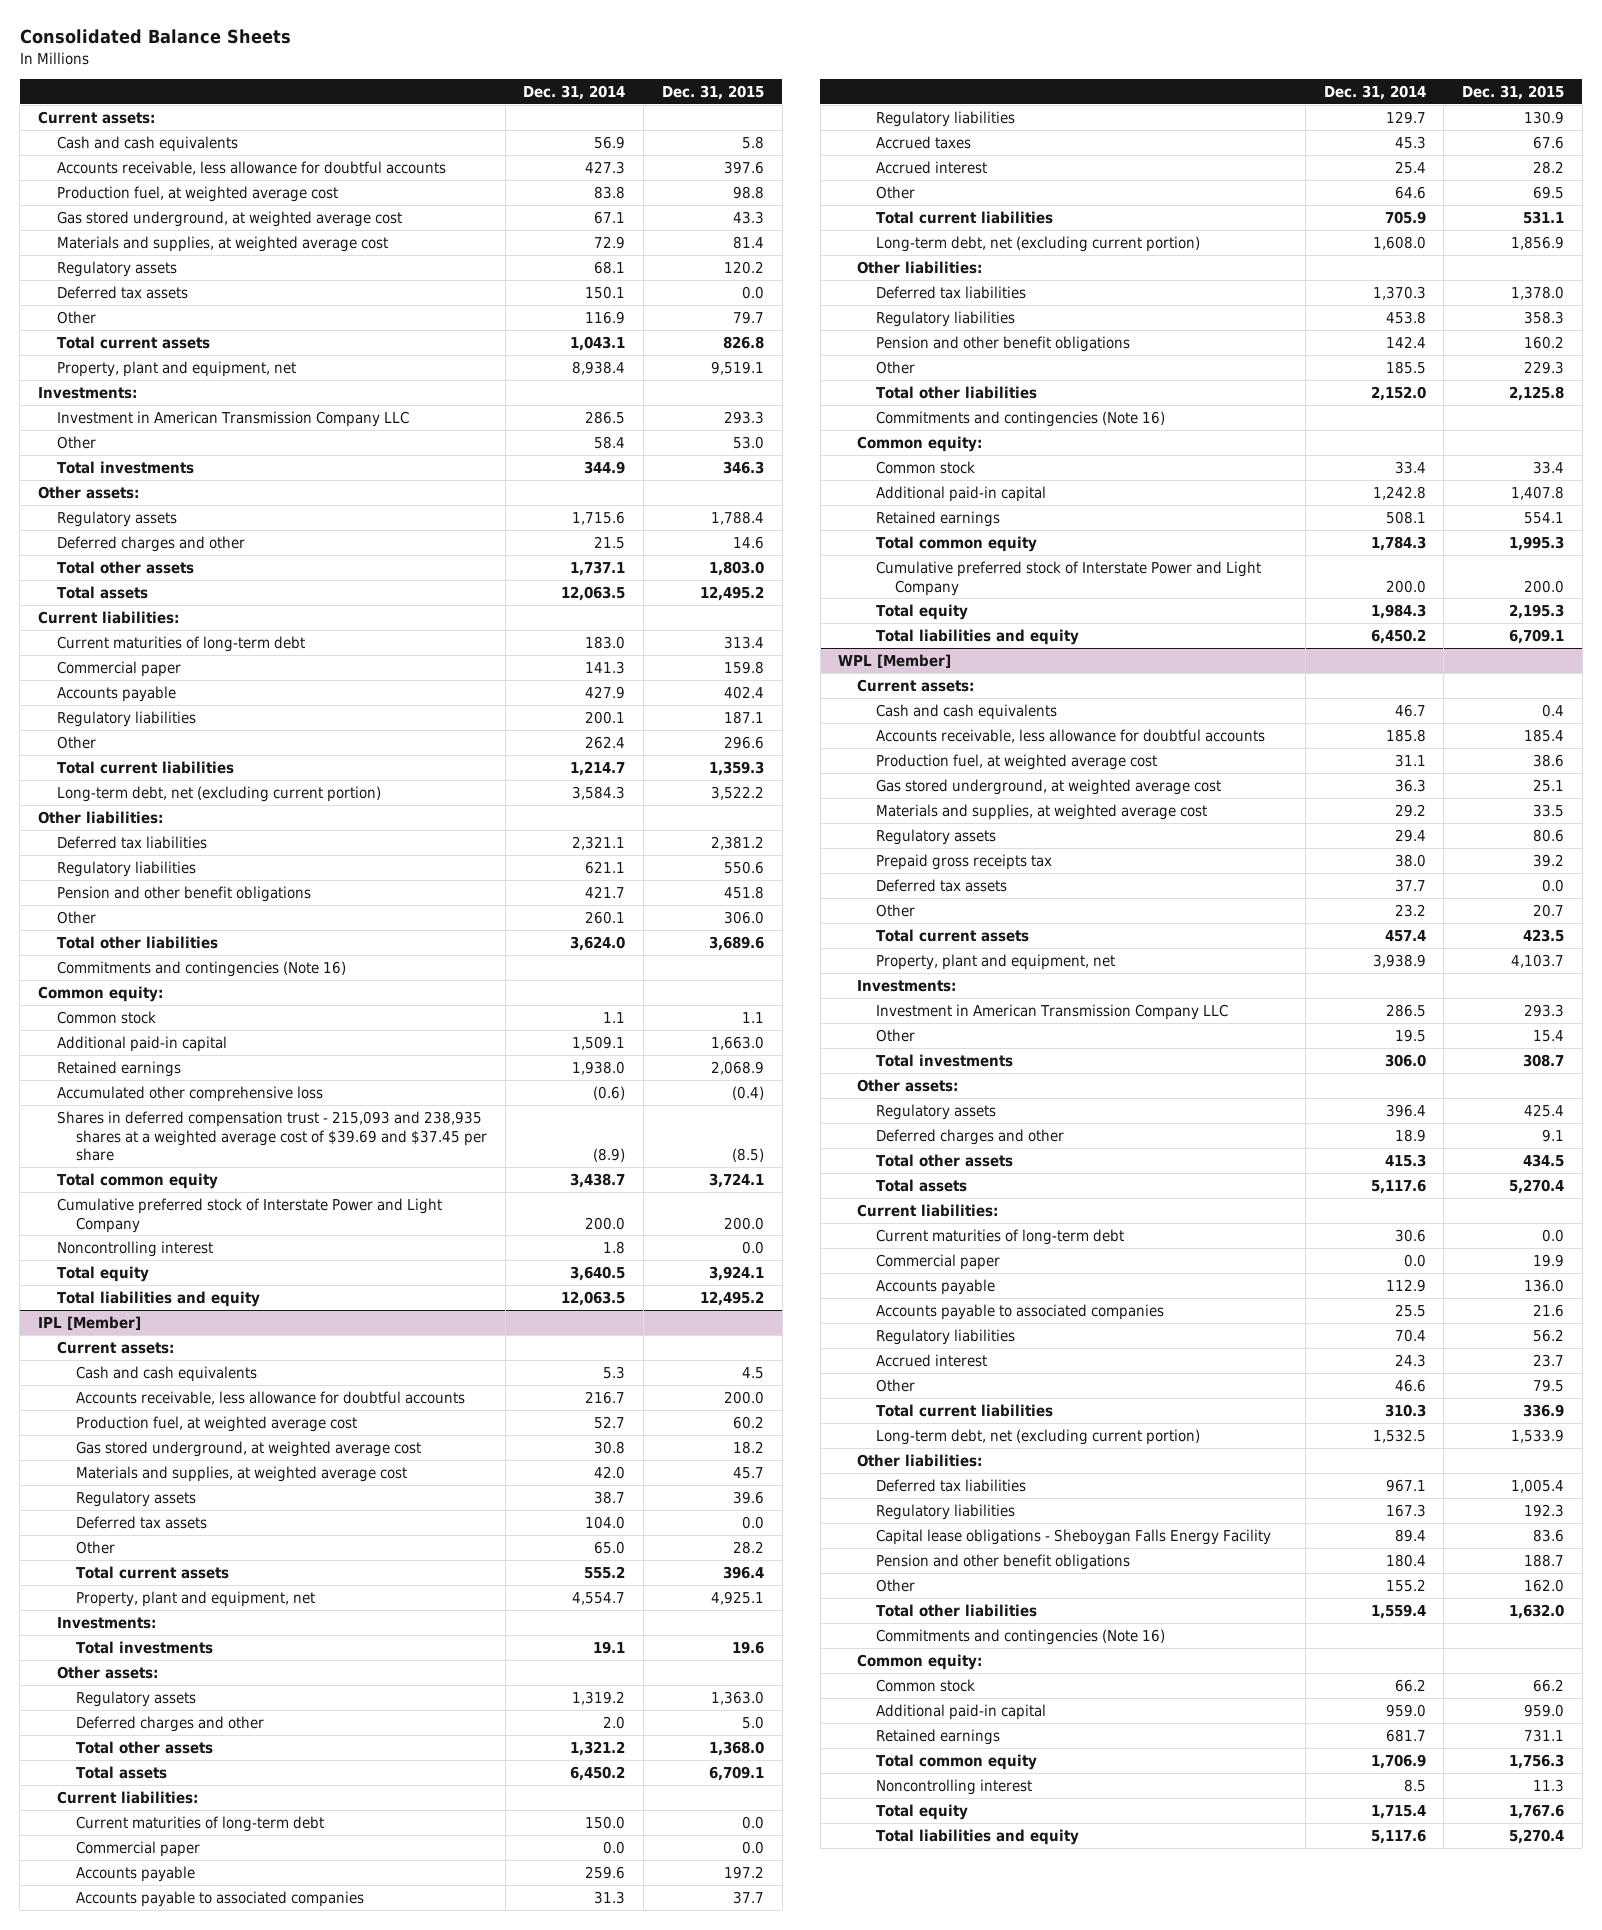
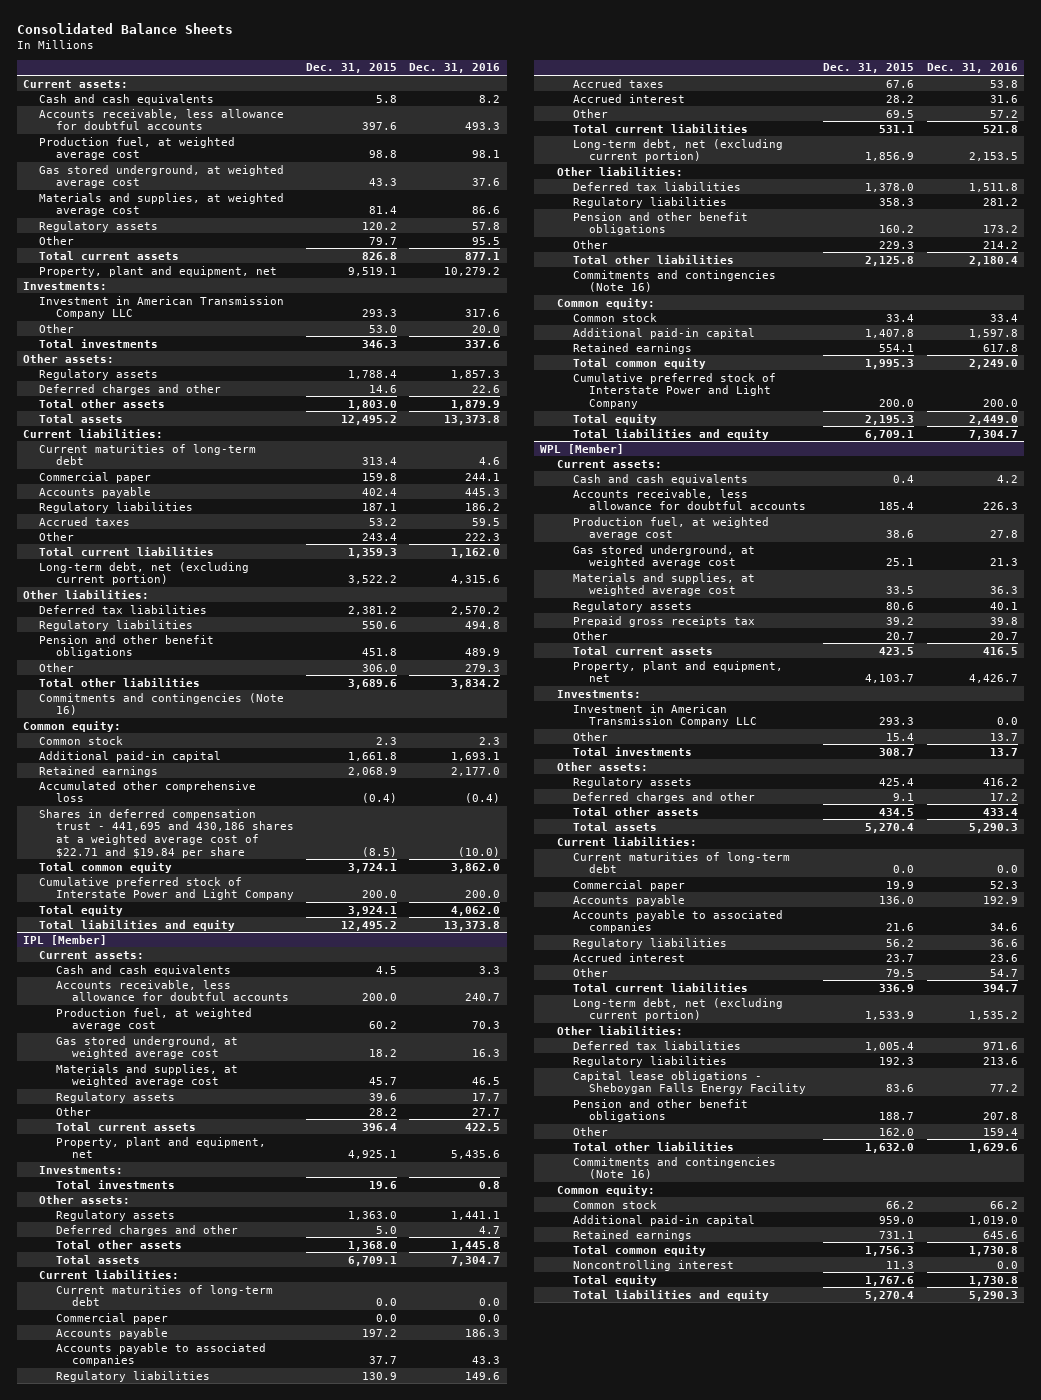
- | Dec. 31, 2014 | Dec. 31, 2015
+ | Dec. 31, 2015 | Dec. 31, 2016
- Deferred tax assets | 150.1 | 0.0
- Other | 262.4 | 296.6
+ Accrued taxes | 53.2 | 59.5
+ Other | 243.4 | 222.3
- Common stock | 1.1 | 1.1
- Additional paid-in capital | 1,509.1 | 1,663.0
+ Common stock | 2.3 | 2.3
+ Additional paid-in capital | 1,661.8 | 1,693.1
- Shares in deferred compensation trust - 215,093 and 238,935 shares at a weighted average cost of $39.69 and $37.45 per share | (8.9) | (8.5)
+ Shares in deferred compensation trust - 441,695 and 430,186 shares at a weighted average cost of $22.71 and $19.84 per share | (8.5) | (10.0)
- Noncontrolling interest | 1.8 | 0.0
@ IPL [Member]
- Deferred tax assets | 104.0 | 0.0
@ WPL [Member]
- Deferred tax assets | 37.7 | 0.0

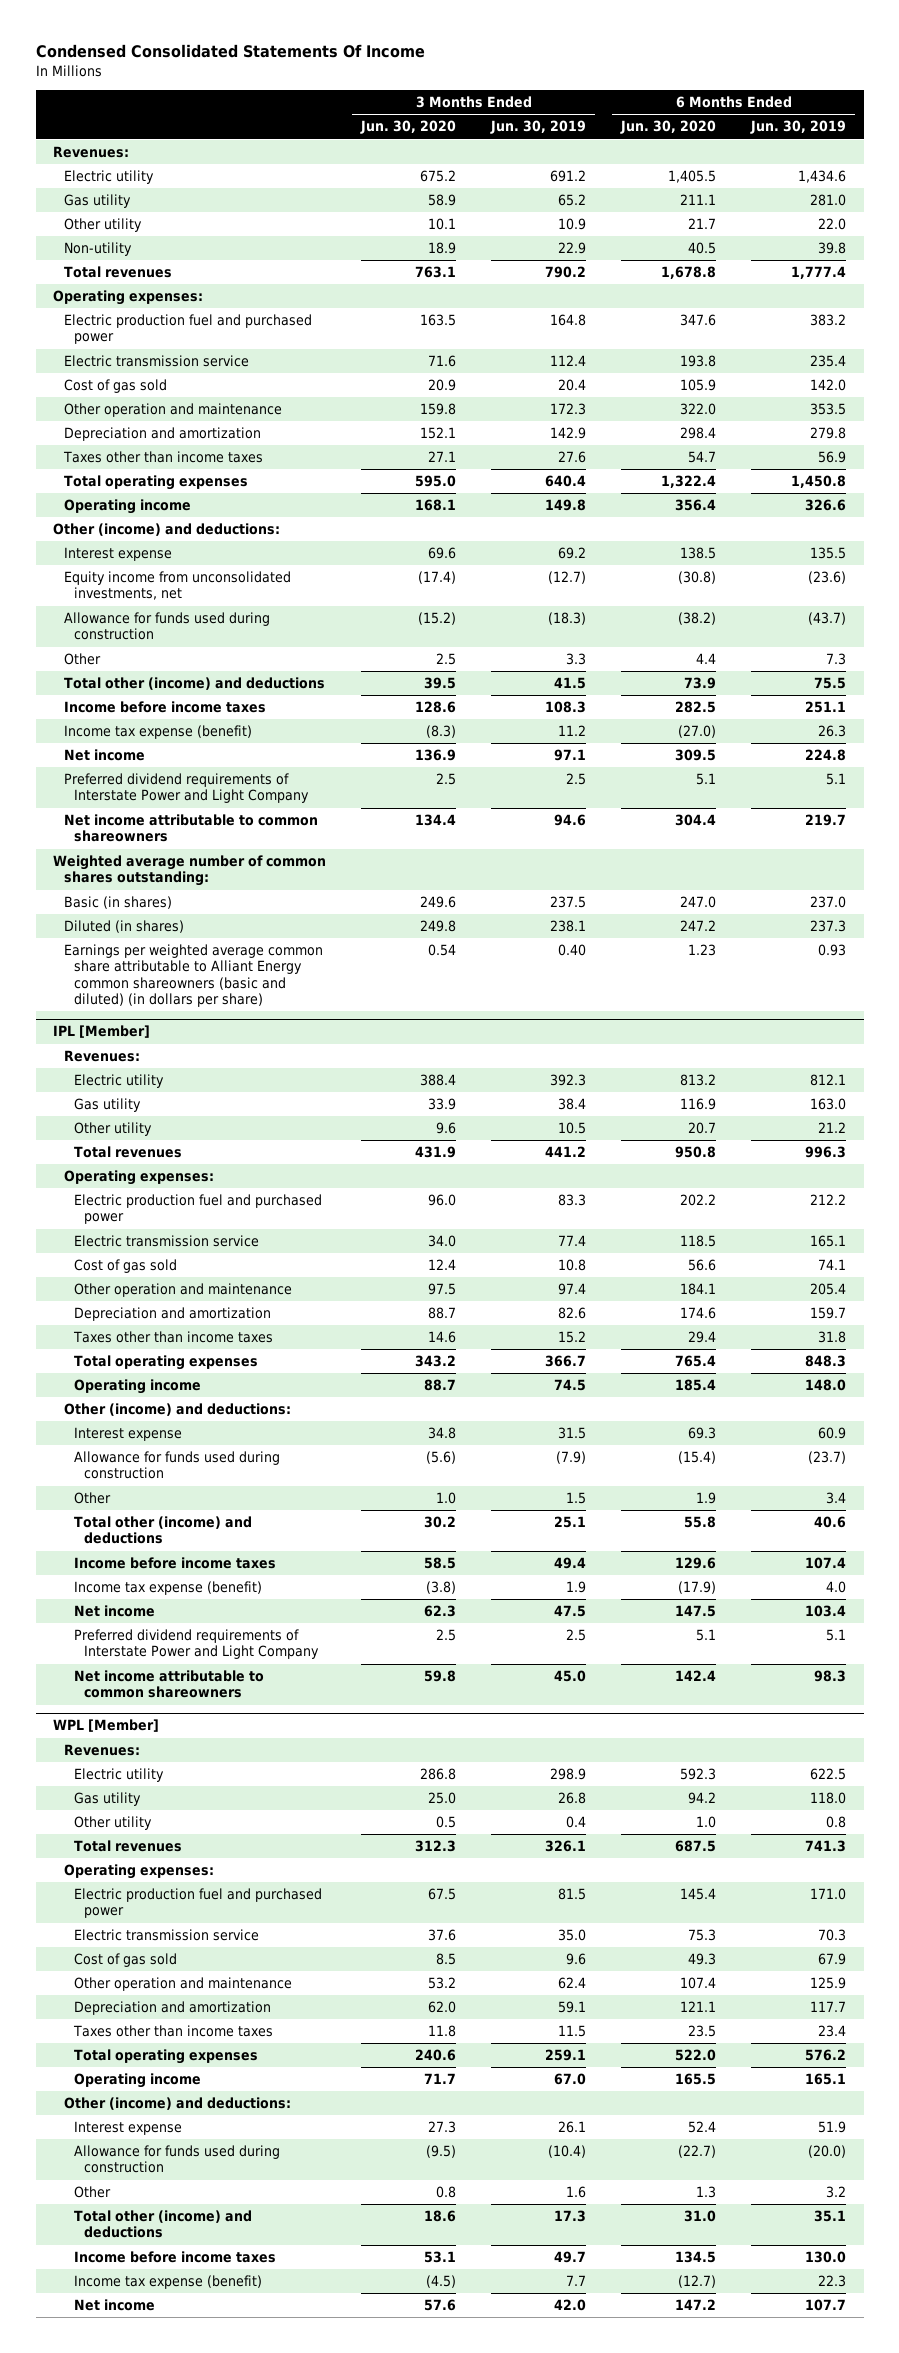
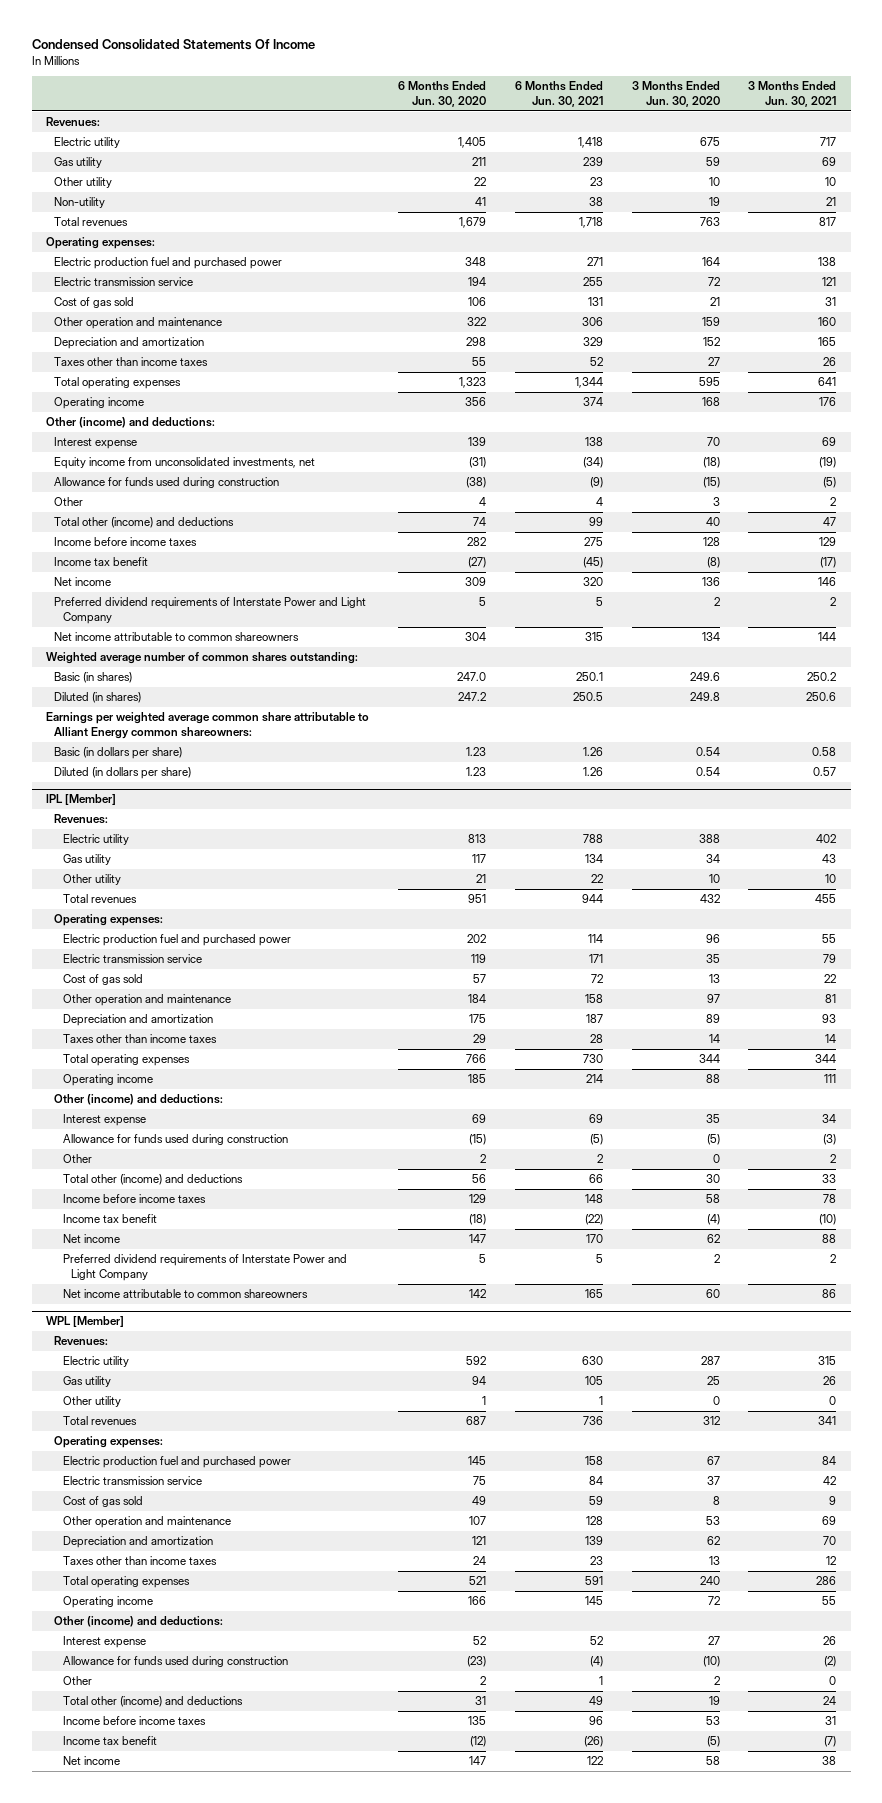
- | 3 Months Ended Jun. 30, 2020 | 3 Months Ended Jun. 30, 2019 | 6 Months Ended Jun. 30, 2020 | 6 Months Ended Jun. 30, 2019
+ | 6 Months Ended Jun. 30, 2020 | 6 Months Ended Jun. 30, 2021 | 3 Months Ended Jun. 30, 2020 | 3 Months Ended Jun. 30, 2021
- Electric utility | 675.2 | 691.2 | 1,405.5 | 1,434.6
- Gas utility | 58.9 | 65.2 | 211.1 | 281.0
- Other utility | 10.1 | 10.9 | 21.7 | 22.0
- Non-utility | 18.9 | 22.9 | 40.5 | 39.8
- Total revenues | 763.1 | 790.2 | 1,678.8 | 1,777.4
+ Electric utility | 1,405 | 1,418 | 675 | 717
+ Gas utility | 211 | 239 | 59 | 69
+ Other utility | 22 | 23 | 10 | 10
+ Non-utility | 41 | 38 | 19 | 21
+ Total revenues | 1,679 | 1,718 | 763 | 817
- Electric production fuel and purchased power | 163.5 | 164.8 | 347.6 | 383.2
- Electric transmission service | 71.6 | 112.4 | 193.8 | 235.4
- Cost of gas sold | 20.9 | 20.4 | 105.9 | 142.0
- Other operation and maintenance | 159.8 | 172.3 | 322.0 | 353.5
- Depreciation and amortization | 152.1 | 142.9 | 298.4 | 279.8
- Taxes other than income taxes | 27.1 | 27.6 | 54.7 | 56.9
- Total operating expenses | 595.0 | 640.4 | 1,322.4 | 1,450.8
- Operating income | 168.1 | 149.8 | 356.4 | 326.6
+ Electric production fuel and purchased power | 348 | 271 | 164 | 138
+ Electric transmission service | 194 | 255 | 72 | 121
+ Cost of gas sold | 106 | 131 | 21 | 31
+ Other operation and maintenance | 322 | 306 | 159 | 160
+ Depreciation and amortization | 298 | 329 | 152 | 165
+ Taxes other than income taxes | 55 | 52 | 27 | 26
+ Total operating expenses | 1,323 | 1,344 | 595 | 641
+ Operating income | 356 | 374 | 168 | 176
- Interest expense | 69.6 | 69.2 | 138.5 | 135.5
- Equity income from unconsolidated investments, net | (17.4) | (12.7) | (30.8) | (23.6)
- Allowance for funds used during construction | (15.2) | (18.3) | (38.2) | (43.7)
- Other | 2.5 | 3.3 | 4.4 | 7.3
- Total other (income) and deductions | 39.5 | 41.5 | 73.9 | 75.5
- Income before income taxes | 128.6 | 108.3 | 282.5 | 251.1
- Income tax expense (benefit) | (8.3) | 11.2 | (27.0) | 26.3
- Net income | 136.9 | 97.1 | 309.5 | 224.8
- Preferred dividend requirements of Interstate Power and Light Company | 2.5 | 2.5 | 5.1 | 5.1
- Net income attributable to common shareowners | 134.4 | 94.6 | 304.4 | 219.7
+ Interest expense | 139 | 138 | 70 | 69
+ Equity income from unconsolidated investments, net | (31) | (34) | (18) | (19)
+ Allowance for funds used during construction | (38) | (9) | (15) | (5)
+ Other | 4 | 4 | 3 | 2
+ Total other (income) and deductions | 74 | 99 | 40 | 47
+ Income before income taxes | 282 | 275 | 128 | 129
+ Income tax benefit | (27) | (45) | (8) | (17)
+ Net income | 309 | 320 | 136 | 146
+ Preferred dividend requirements of Interstate Power and Light Company | 5 | 5 | 2 | 2
+ Net income attributable to common shareowners | 304 | 315 | 134 | 144
- Earnings per weighted average common share attributable to Alliant Energy common shareowners (basic and diluted) (in dollars per share) | 0.54 | 0.40 | 1.23 | 0.93
+ Earnings per weighted average common share attributable to Alliant Energy common shareowners:
+ Basic (in dollars per share) | 1.23 | 1.26 | 0.54 | 0.58
+ Diluted (in dollars per share) | 1.23 | 1.26 | 0.54 | 0.57
@ IPL [Member]
- Electric utility | 388.4 | 392.3 | 813.2 | 812.1
- Gas utility | 33.9 | 38.4 | 116.9 | 163.0
- Other utility | 9.6 | 10.5 | 20.7 | 21.2
- Total revenues | 431.9 | 441.2 | 950.8 | 996.3
+ Electric utility | 813 | 788 | 388 | 402
+ Gas utility | 117 | 134 | 34 | 43
+ Other utility | 21 | 22 | 10 | 10
+ Total revenues | 951 | 944 | 432 | 455
- Electric production fuel and purchased power | 96.0 | 83.3 | 202.2 | 212.2
- Electric transmission service | 34.0 | 77.4 | 118.5 | 165.1
- Cost of gas sold | 12.4 | 10.8 | 56.6 | 74.1
- Other operation and maintenance | 97.5 | 97.4 | 184.1 | 205.4
- Depreciation and amortization | 88.7 | 82.6 | 174.6 | 159.7
- Taxes other than income taxes | 14.6 | 15.2 | 29.4 | 31.8
- Total operating expenses | 343.2 | 366.7 | 765.4 | 848.3
- Operating income | 88.7 | 74.5 | 185.4 | 148.0
+ Electric production fuel and purchased power | 202 | 114 | 96 | 55
+ Electric transmission service | 119 | 171 | 35 | 79
+ Cost of gas sold | 57 | 72 | 13 | 22
+ Other operation and maintenance | 184 | 158 | 97 | 81
+ Depreciation and amortization | 175 | 187 | 89 | 93
+ Taxes other than income taxes | 29 | 28 | 14 | 14
+ Total operating expenses | 766 | 730 | 344 | 344
+ Operating income | 185 | 214 | 88 | 111
- Interest expense | 34.8 | 31.5 | 69.3 | 60.9
- Allowance for funds used during construction | (5.6) | (7.9) | (15.4) | (23.7)
- Other | 1.0 | 1.5 | 1.9 | 3.4
- Total other (income) and deductions | 30.2 | 25.1 | 55.8 | 40.6
- Income before income taxes | 58.5 | 49.4 | 129.6 | 107.4
- Income tax expense (benefit) | (3.8) | 1.9 | (17.9) | 4.0
- Net income | 62.3 | 47.5 | 147.5 | 103.4
- Preferred dividend requirements of Interstate Power and Light Company | 2.5 | 2.5 | 5.1 | 5.1
- Net income attributable to common shareowners | 59.8 | 45.0 | 142.4 | 98.3
+ Interest expense | 69 | 69 | 35 | 34
+ Allowance for funds used during construction | (15) | (5) | (5) | (3)
+ Other | 2 | 2 | 0 | 2
+ Total other (income) and deductions | 56 | 66 | 30 | 33
+ Income before income taxes | 129 | 148 | 58 | 78
+ Income tax benefit | (18) | (22) | (4) | (10)
+ Net income | 147 | 170 | 62 | 88
+ Preferred dividend requirements of Interstate Power and Light Company | 5 | 5 | 2 | 2
+ Net income attributable to common shareowners | 142 | 165 | 60 | 86
@ WPL [Member]
- Electric utility | 286.8 | 298.9 | 592.3 | 622.5
- Gas utility | 25.0 | 26.8 | 94.2 | 118.0
- Other utility | 0.5 | 0.4 | 1.0 | 0.8
- Total revenues | 312.3 | 326.1 | 687.5 | 741.3
+ Electric utility | 592 | 630 | 287 | 315
+ Gas utility | 94 | 105 | 25 | 26
+ Other utility | 1 | 1 | 0 | 0
+ Total revenues | 687 | 736 | 312 | 341
- Electric production fuel and purchased power | 67.5 | 81.5 | 145.4 | 171.0
- Electric transmission service | 37.6 | 35.0 | 75.3 | 70.3
- Cost of gas sold | 8.5 | 9.6 | 49.3 | 67.9
- Other operation and maintenance | 53.2 | 62.4 | 107.4 | 125.9
- Depreciation and amortization | 62.0 | 59.1 | 121.1 | 117.7
- Taxes other than income taxes | 11.8 | 11.5 | 23.5 | 23.4
- Total operating expenses | 240.6 | 259.1 | 522.0 | 576.2
- Operating income | 71.7 | 67.0 | 165.5 | 165.1
+ Electric production fuel and purchased power | 145 | 158 | 67 | 84
+ Electric transmission service | 75 | 84 | 37 | 42
+ Cost of gas sold | 49 | 59 | 8 | 9
+ Other operation and maintenance | 107 | 128 | 53 | 69
+ Depreciation and amortization | 121 | 139 | 62 | 70
+ Taxes other than income taxes | 24 | 23 | 13 | 12
+ Total operating expenses | 521 | 591 | 240 | 286
+ Operating income | 166 | 145 | 72 | 55
- Interest expense | 27.3 | 26.1 | 52.4 | 51.9
- Allowance for funds used during construction | (9.5) | (10.4) | (22.7) | (20.0)
- Other | 0.8 | 1.6 | 1.3 | 3.2
- Total other (income) and deductions | 18.6 | 17.3 | 31.0 | 35.1
- Income before income taxes | 53.1 | 49.7 | 134.5 | 130.0
- Income tax expense (benefit) | (4.5) | 7.7 | (12.7) | 22.3
- Net income | 57.6 | 42.0 | 147.2 | 107.7
+ Interest expense | 52 | 52 | 27 | 26
+ Allowance for funds used during construction | (23) | (4) | (10) | (2)
+ Other | 2 | 1 | 2 | 0
+ Total other (income) and deductions | 31 | 49 | 19 | 24
+ Income before income taxes | 135 | 96 | 53 | 31
+ Income tax benefit | (12) | (26) | (5) | (7)
+ Net income | 147 | 122 | 58 | 38

